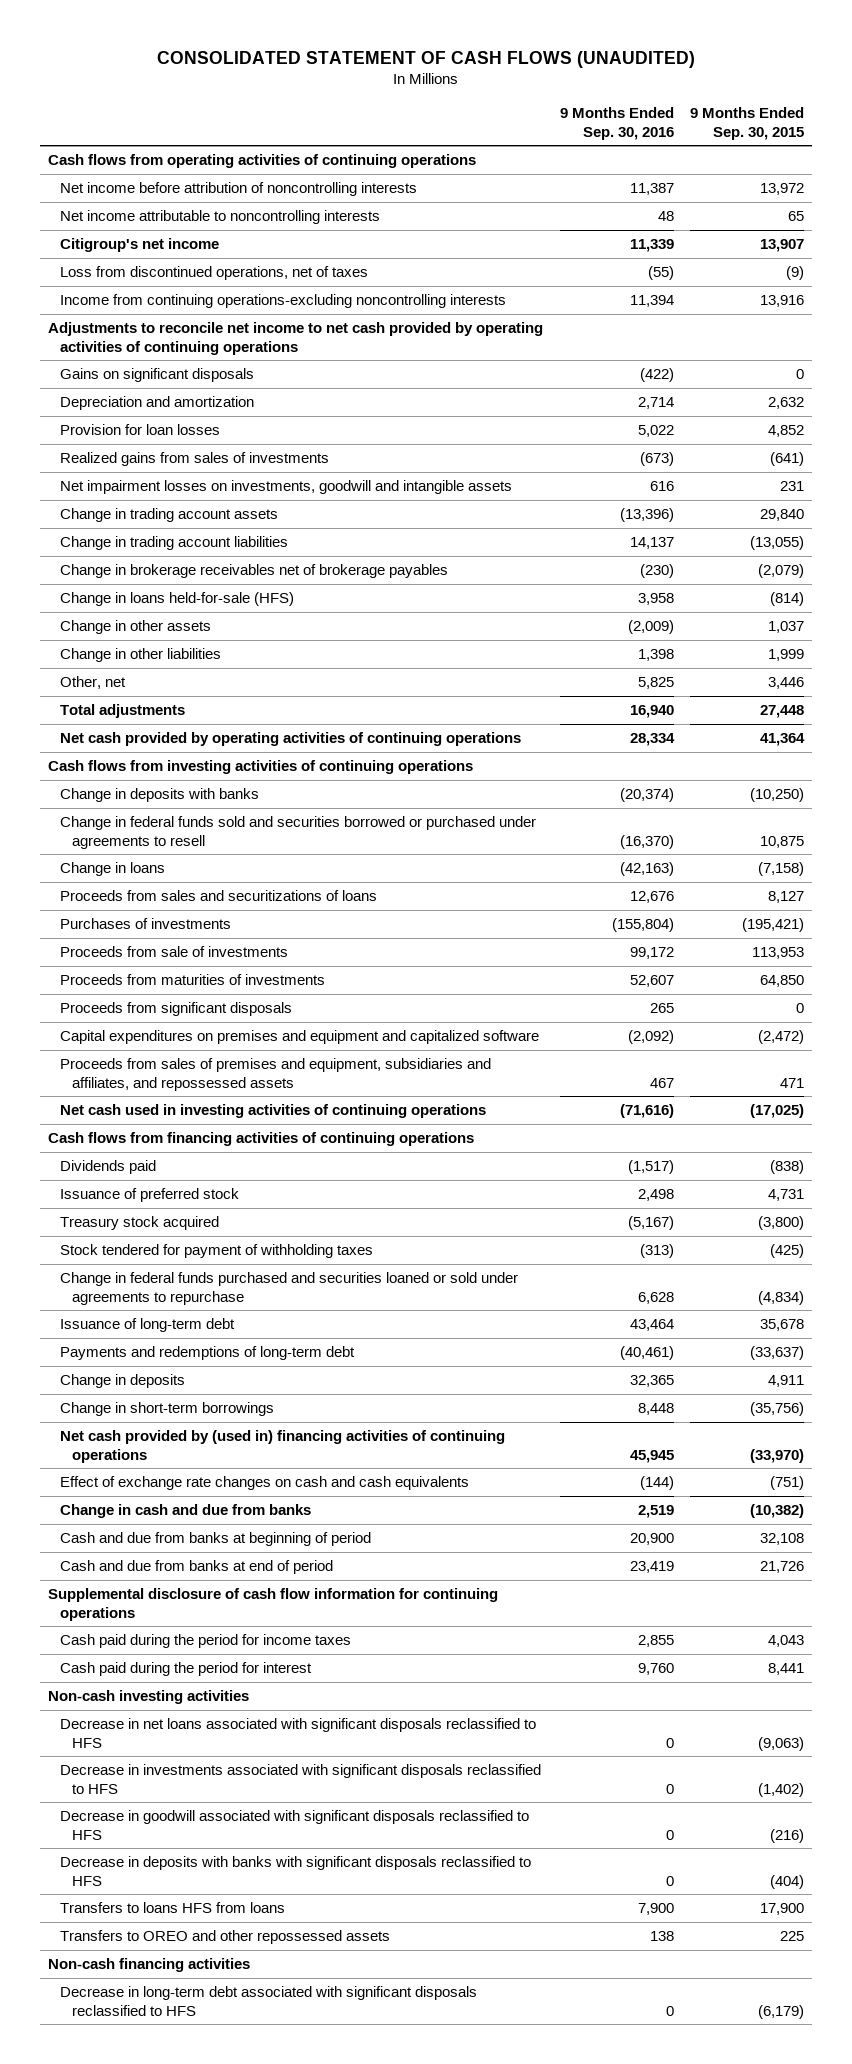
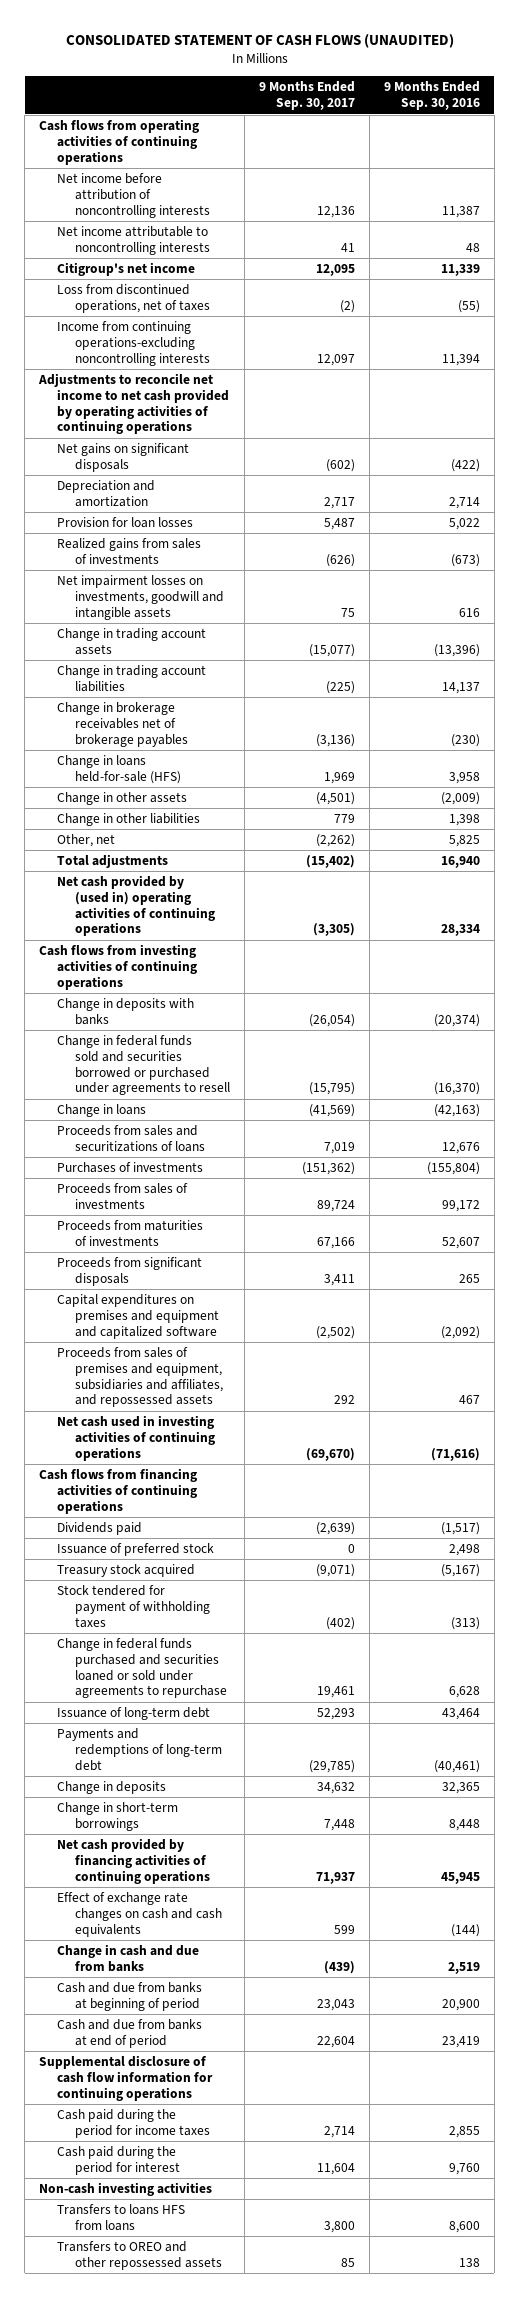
- | 9 Months Ended Sep. 30, 2016 | 9 Months Ended Sep. 30, 2015
+ | 9 Months Ended Sep. 30, 2017 | 9 Months Ended Sep. 30, 2016
- Gains on significant disposals | (422) | 0
+ Net gains on significant disposals | (602) | (422)
- Net cash provided by operating activities of continuing operations | 28,334 | 41,364
+ Net cash provided by (used in) operating activities of continuing operations | (3,305) | 28,334
- Proceeds from sale of investments | 99,172 | 113,953
+ Proceeds from sales of investments | 89,724 | 99,172
- Net cash provided by (used in) financing activities of continuing operations | 45,945 | (33,970)
+ Net cash provided by financing activities of continuing operations | 71,937 | 45,945
- Decrease in net loans associated with significant disposals reclassified to HFS | 0 | (9,063)
- Decrease in investments associated with significant disposals reclassified to HFS | 0 | (1,402)
- Decrease in goodwill associated with significant disposals reclassified to HFS | 0 | (216)
- Decrease in deposits with banks with significant disposals reclassified to HFS | 0 | (404)
- Transfers to loans HFS from loans | 7,900 | 17,900
+ Transfers to loans HFS from loans | 3,800 | 8,600
- Non-cash financing activities
- Decrease in long-term debt associated with significant disposals reclassified to HFS | 0 | (6,179)

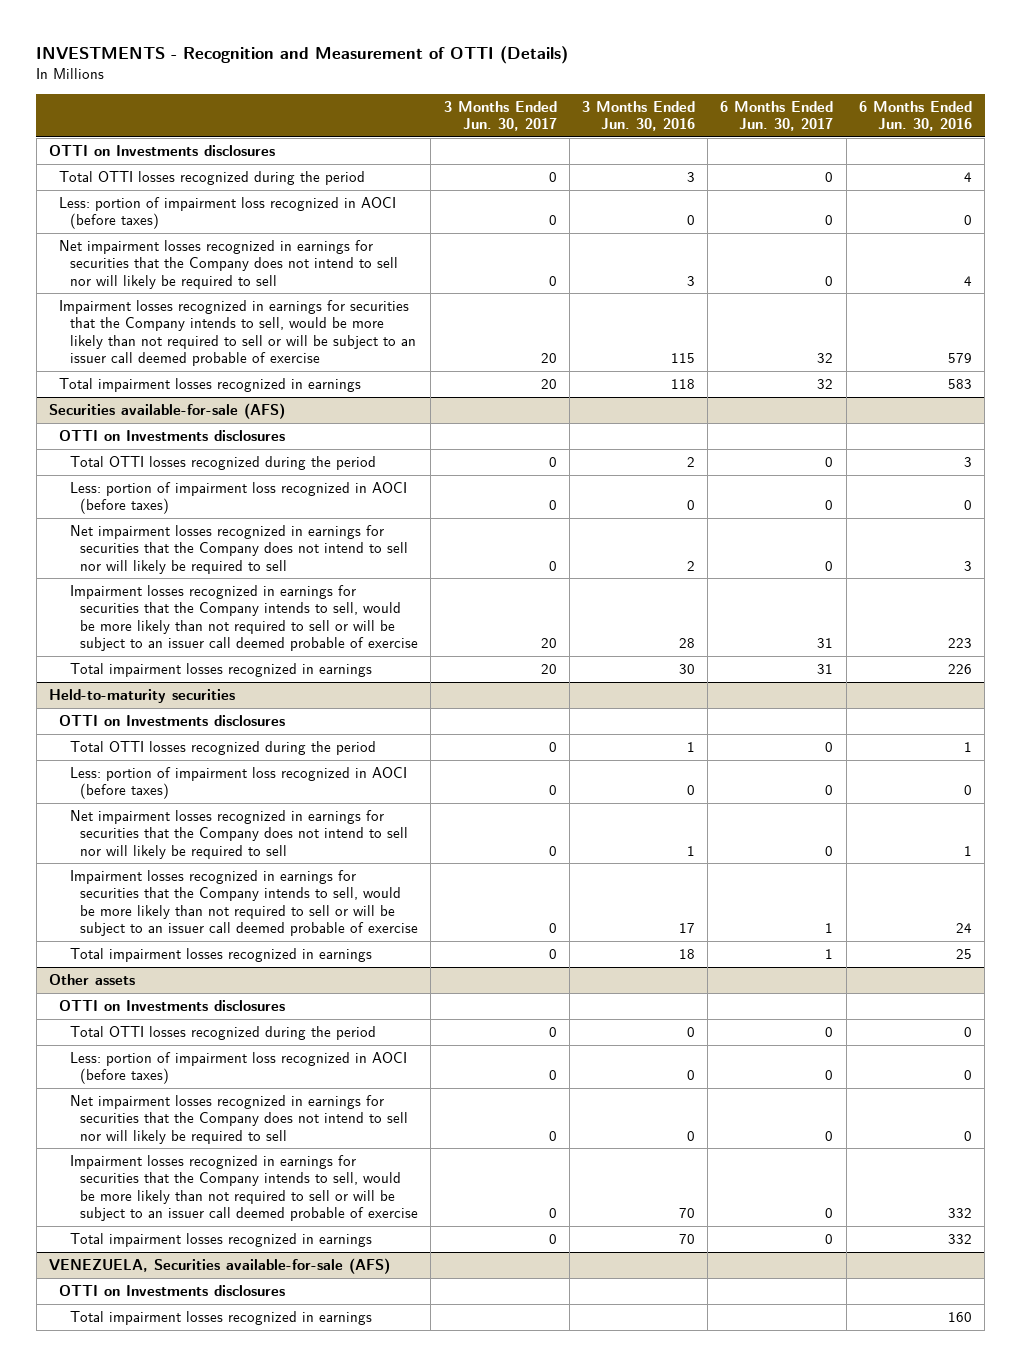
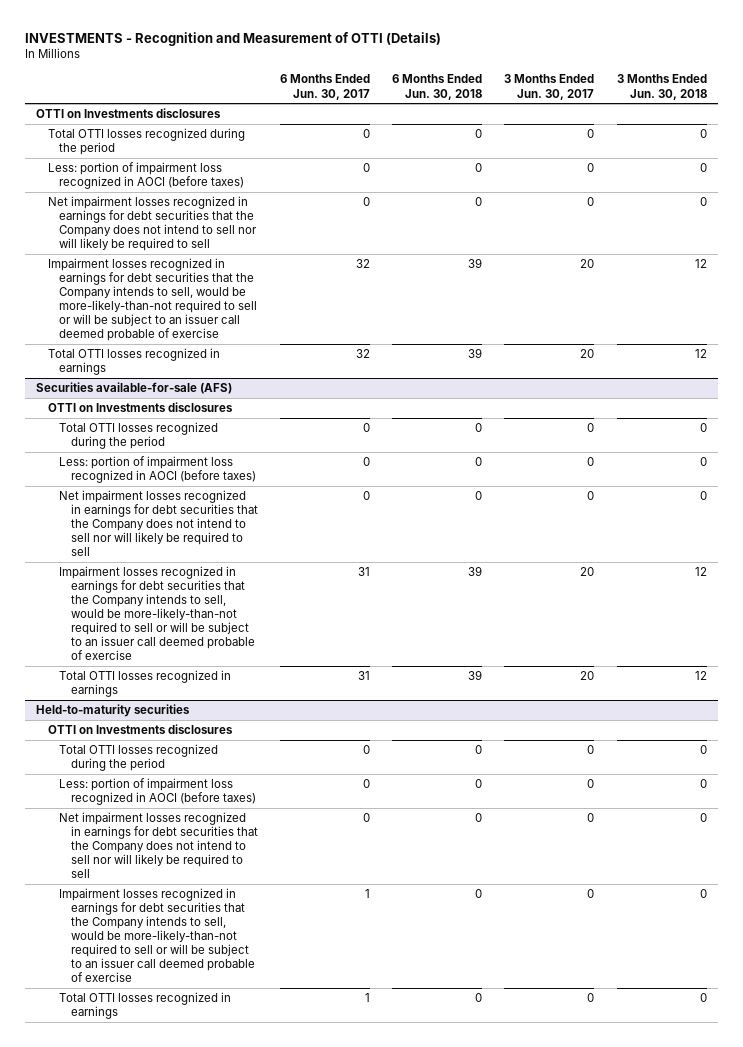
- | 3 Months Ended Jun. 30, 2017 | 3 Months Ended Jun. 30, 2016 | 6 Months Ended Jun. 30, 2017 | 6 Months Ended Jun. 30, 2016
+ | 6 Months Ended Jun. 30, 2017 | 6 Months Ended Jun. 30, 2018 | 3 Months Ended Jun. 30, 2017 | 3 Months Ended Jun. 30, 2018
- Net impairment losses recognized in earnings for securities that the Company does not intend to sell nor will likely be required to sell | 0 | 3 | 0 | 4
- Impairment losses recognized in earnings for securities that the Company intends to sell, would be more likely than not required to sell or will be subject to an issuer call deemed probable of exercise | 20 | 115 | 32 | 579
- Total impairment losses recognized in earnings | 20 | 118 | 32 | 583
+ Net impairment losses recognized in earnings for debt securities that the Company does not intend to sell nor will likely be required to sell | 0 | 0 | 0 | 0
+ Impairment losses recognized in earnings for debt securities that the Company intends to sell, would be more-likely-than-not required to sell or will be subject to an issuer call deemed probable of exercise | 32 | 39 | 20 | 12
+ Total OTTI losses recognized in earnings | 32 | 39 | 20 | 12
@ Securities available-for-sale (AFS)
- Net impairment losses recognized in earnings for securities that the Company does not intend to sell nor will likely be required to sell | 0 | 2 | 0 | 3
- Impairment losses recognized in earnings for securities that the Company intends to sell, would be more likely than not required to sell or will be subject to an issuer call deemed probable of exercise | 20 | 28 | 31 | 223
- Total impairment losses recognized in earnings | 20 | 30 | 31 | 226
+ Net impairment losses recognized in earnings for debt securities that the Company does not intend to sell nor will likely be required to sell | 0 | 0 | 0 | 0
+ Impairment losses recognized in earnings for debt securities that the Company intends to sell, would be more-likely-than-not required to sell or will be subject to an issuer call deemed probable of exercise | 31 | 39 | 20 | 12
+ Total OTTI losses recognized in earnings | 31 | 39 | 20 | 12
@ Held-to-maturity securities
- Net impairment losses recognized in earnings for securities that the Company does not intend to sell nor will likely be required to sell | 0 | 1 | 0 | 1
- Impairment losses recognized in earnings for securities that the Company intends to sell, would be more likely than not required to sell or will be subject to an issuer call deemed probable of exercise | 0 | 17 | 1 | 24
- Total impairment losses recognized in earnings | 0 | 18 | 1 | 25
- Other assets
- OTTI on Investments disclosures
- Total OTTI losses recognized during the period | 0 | 0 | 0 | 0
- Less: portion of impairment loss recognized in AOCI (before taxes) | 0 | 0 | 0 | 0
- Net impairment losses recognized in earnings for securities that the Company does not intend to sell nor will likely be required to sell | 0 | 0 | 0 | 0
- Impairment losses recognized in earnings for securities that the Company intends to sell, would be more likely than not required to sell or will be subject to an issuer call deemed probable of exercise | 0 | 70 | 0 | 332
- Total impairment losses recognized in earnings | 0 | 70 | 0 | 332
- VENEZUELA, Securities available-for-sale (AFS)
- OTTI on Investments disclosures
- Total impairment losses recognized in earnings | | | | 160
@ Held-to-maturity securities
+ Net impairment losses recognized in earnings for debt securities that the Company does not intend to sell nor will likely be required to sell | 0 | 0 | 0 | 0
+ Impairment losses recognized in earnings for debt securities that the Company intends to sell, would be more-likely-than-not required to sell or will be subject to an issuer call deemed probable of exercise | 1 | 0 | 0 | 0
+ Total OTTI losses recognized in earnings | 1 | 0 | 0 | 0

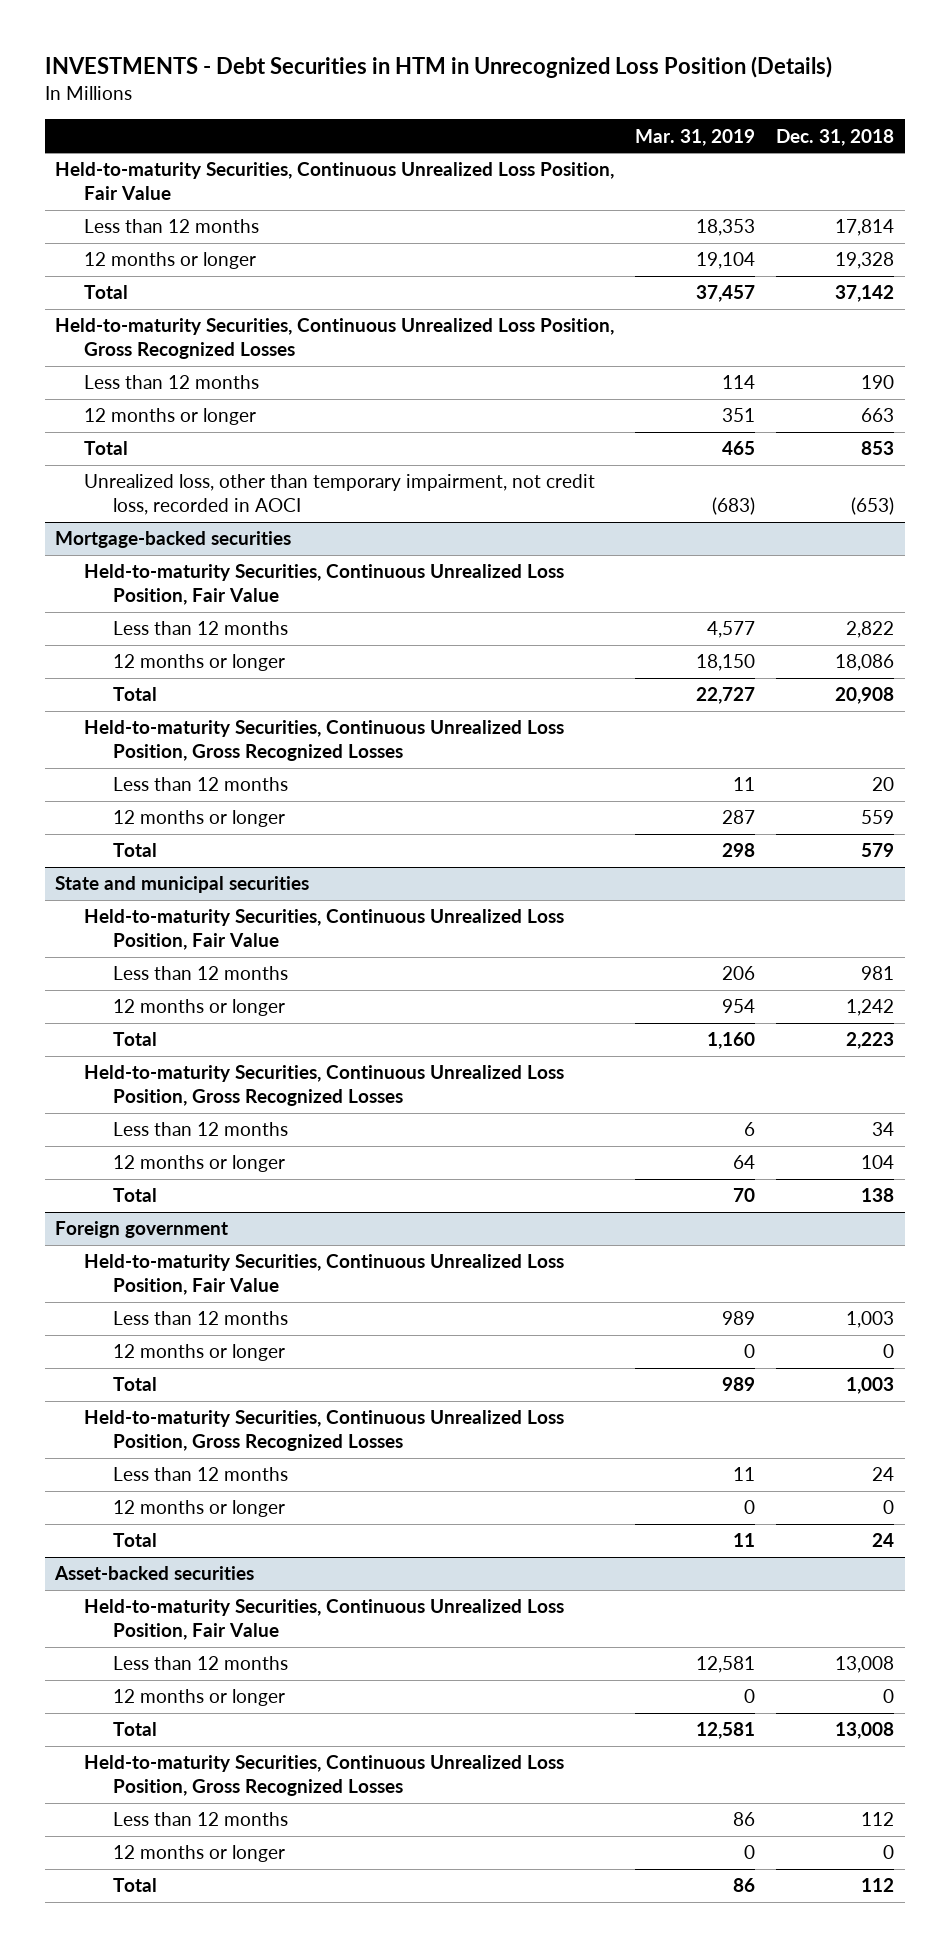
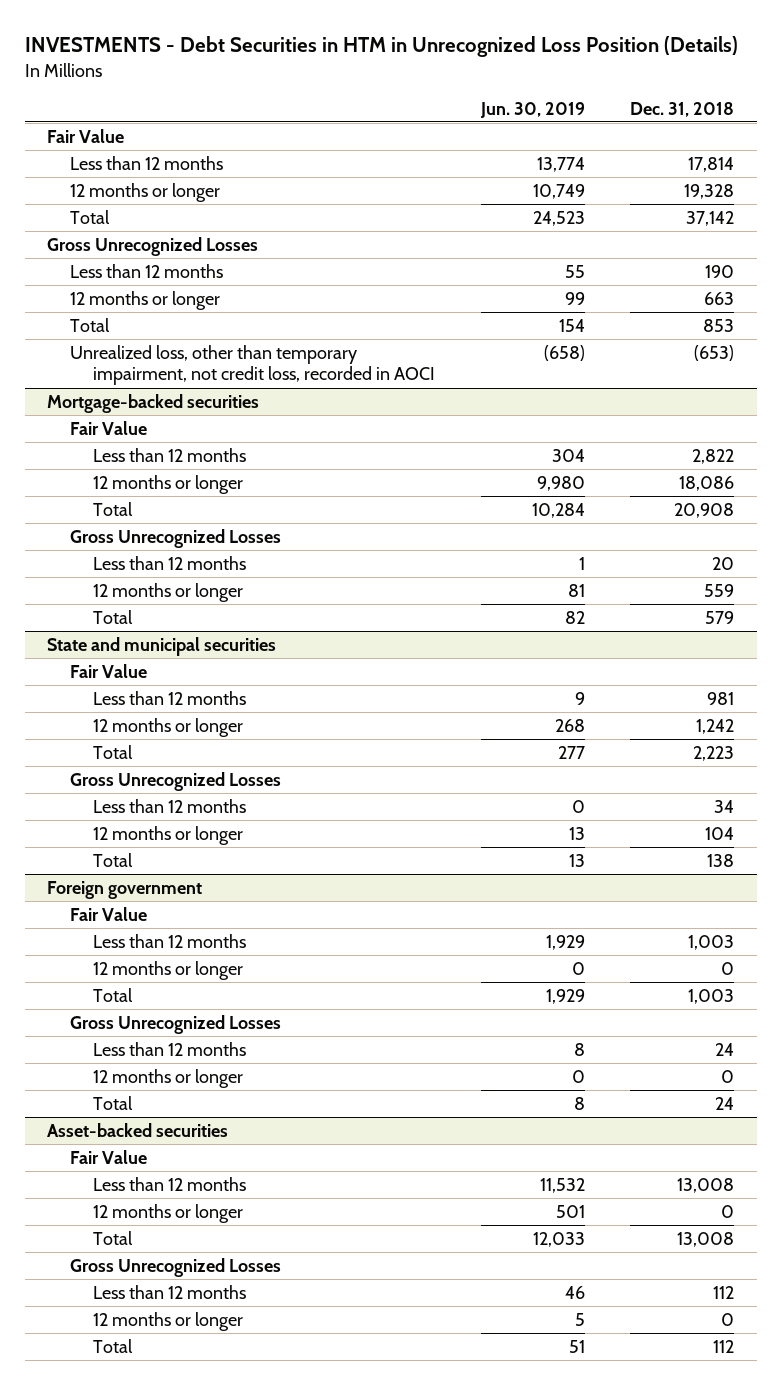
- | Mar. 31, 2019 | Dec. 31, 2018
+ | Jun. 30, 2019 | Dec. 31, 2018
- Held-to-maturity Securities, Continuous Unrealized Loss Position, Fair Value
+ Fair Value
- Held-to-maturity Securities, Continuous Unrealized Loss Position, Gross Recognized Losses
+ Gross Unrecognized Losses
@ Mortgage-backed securities
- Held-to-maturity Securities, Continuous Unrealized Loss Position, Fair Value
+ Fair Value
- Held-to-maturity Securities, Continuous Unrealized Loss Position, Gross Recognized Losses
+ Gross Unrecognized Losses
@ State and municipal securities
- Held-to-maturity Securities, Continuous Unrealized Loss Position, Fair Value
+ Fair Value
- Held-to-maturity Securities, Continuous Unrealized Loss Position, Gross Recognized Losses
+ Gross Unrecognized Losses
@ Foreign government
- Held-to-maturity Securities, Continuous Unrealized Loss Position, Fair Value
+ Fair Value
- Held-to-maturity Securities, Continuous Unrealized Loss Position, Gross Recognized Losses
+ Gross Unrecognized Losses
@ Asset-backed securities
- Held-to-maturity Securities, Continuous Unrealized Loss Position, Fair Value
+ Fair Value
- Held-to-maturity Securities, Continuous Unrealized Loss Position, Gross Recognized Losses
+ Gross Unrecognized Losses

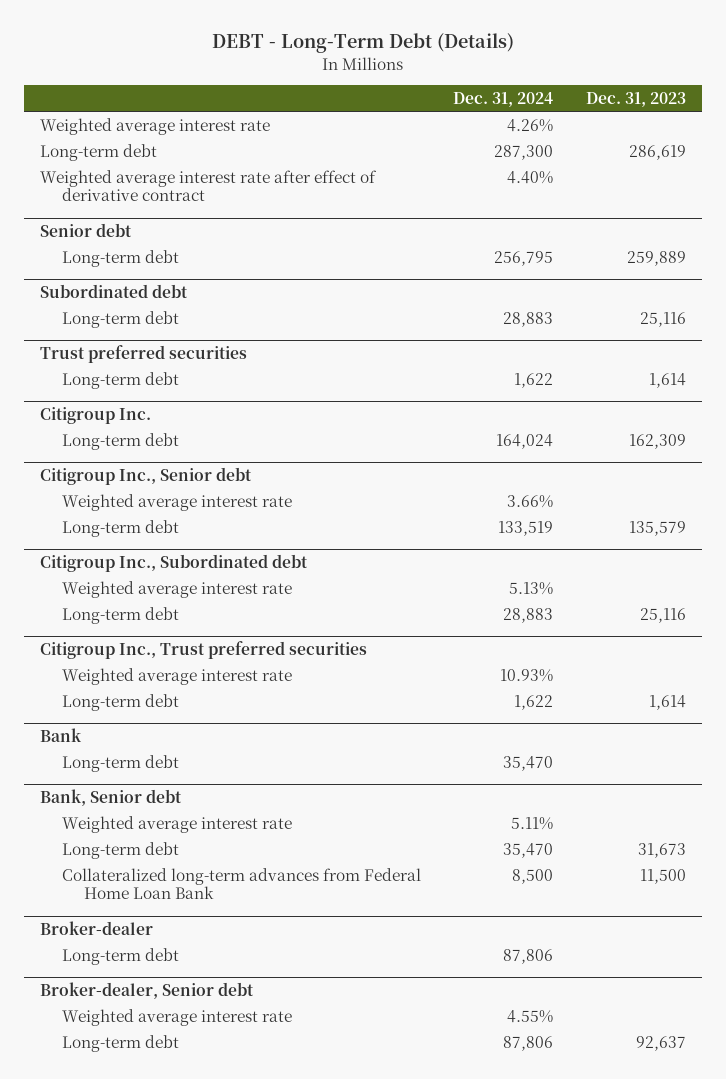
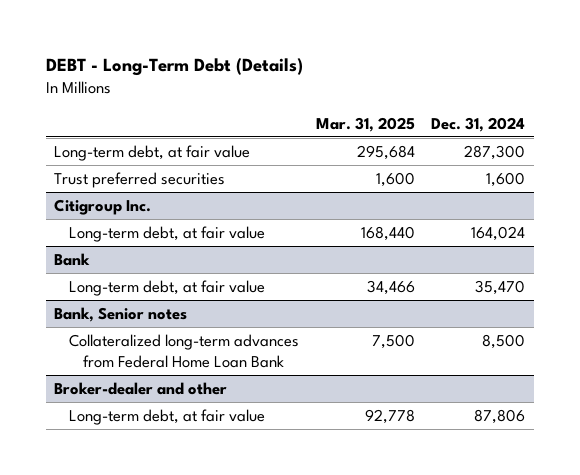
- | Dec. 31, 2024 | Dec. 31, 2023
+ | Mar. 31, 2025 | Dec. 31, 2024
- Weighted average interest rate | 4.26% |
- Long-term debt | 287,300 | 286,619
- Weighted average interest rate after effect of derivative contract | 4.40% |
- Senior debt
- Long-term debt | 256,795 | 259,889
- Subordinated debt
- Long-term debt | 28,883 | 25,116
- Trust preferred securities
- Long-term debt | 1,622 | 1,614
+ Long-term debt, at fair value | 295,684 | 287,300
+ Trust preferred securities | 1,600 | 1,600
@ Citigroup Inc.
- Long-term debt | 164,024 | 162,309
- Citigroup Inc., Senior debt
- Weighted average interest rate | 3.66% |
- Long-term debt | 133,519 | 135,579
- Citigroup Inc., Subordinated debt
- Weighted average interest rate | 5.13% |
- Long-term debt | 28,883 | 25,116
- Citigroup Inc., Trust preferred securities
- Weighted average interest rate | 10.93% |
- Long-term debt | 1,622 | 1,614
@ Citigroup Inc.
+ Long-term debt, at fair value | 168,440 | 164,024
@ Bank
- Long-term debt | 35,470 |
- Bank, Senior debt
- Weighted average interest rate | 5.11% |
- Long-term debt | 35,470 | 31,673
@ Bank
+ Long-term debt, at fair value | 34,466 | 35,470
+ Bank, Senior notes
- Broker-dealer
- Long-term debt | 87,806 |
- Broker-dealer, Senior debt
- Weighted average interest rate | 4.55% |
- Long-term debt | 87,806 | 92,637
+ Broker-dealer and other
+ Long-term debt, at fair value | 92,778 | 87,806

